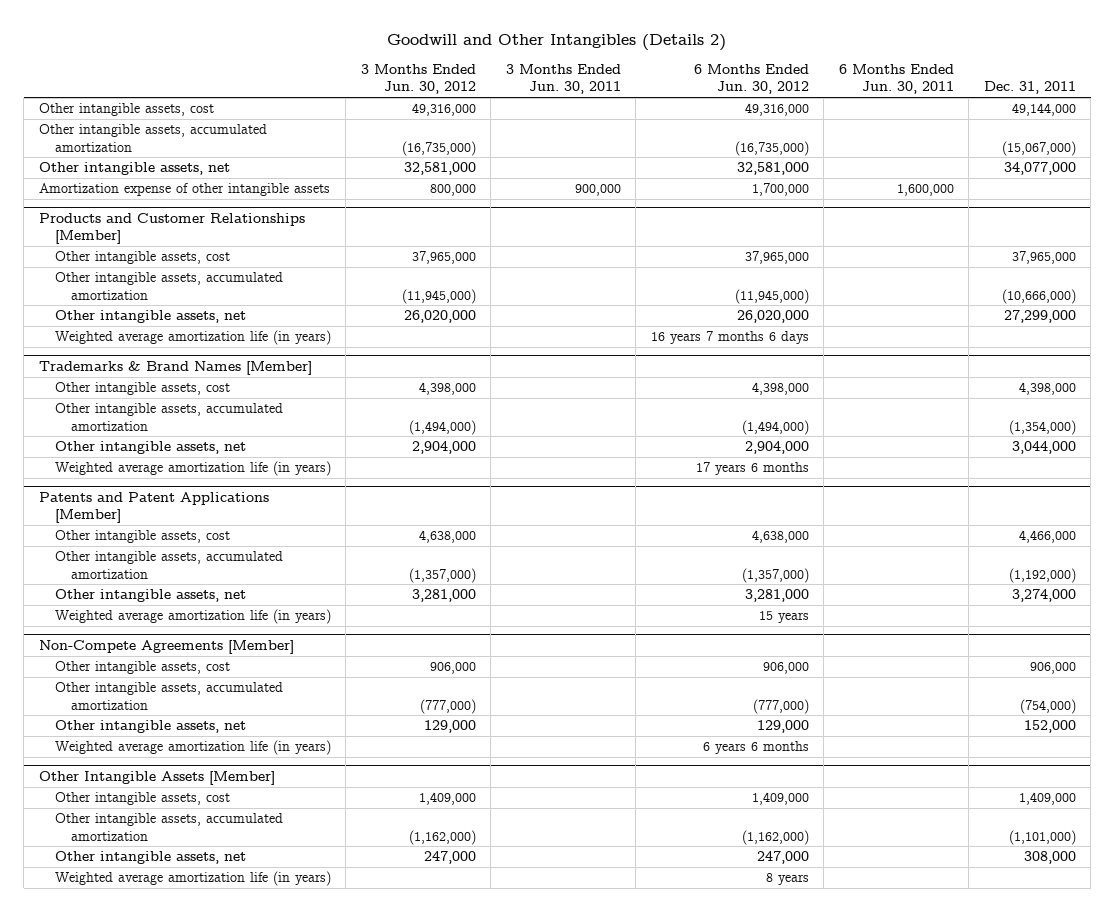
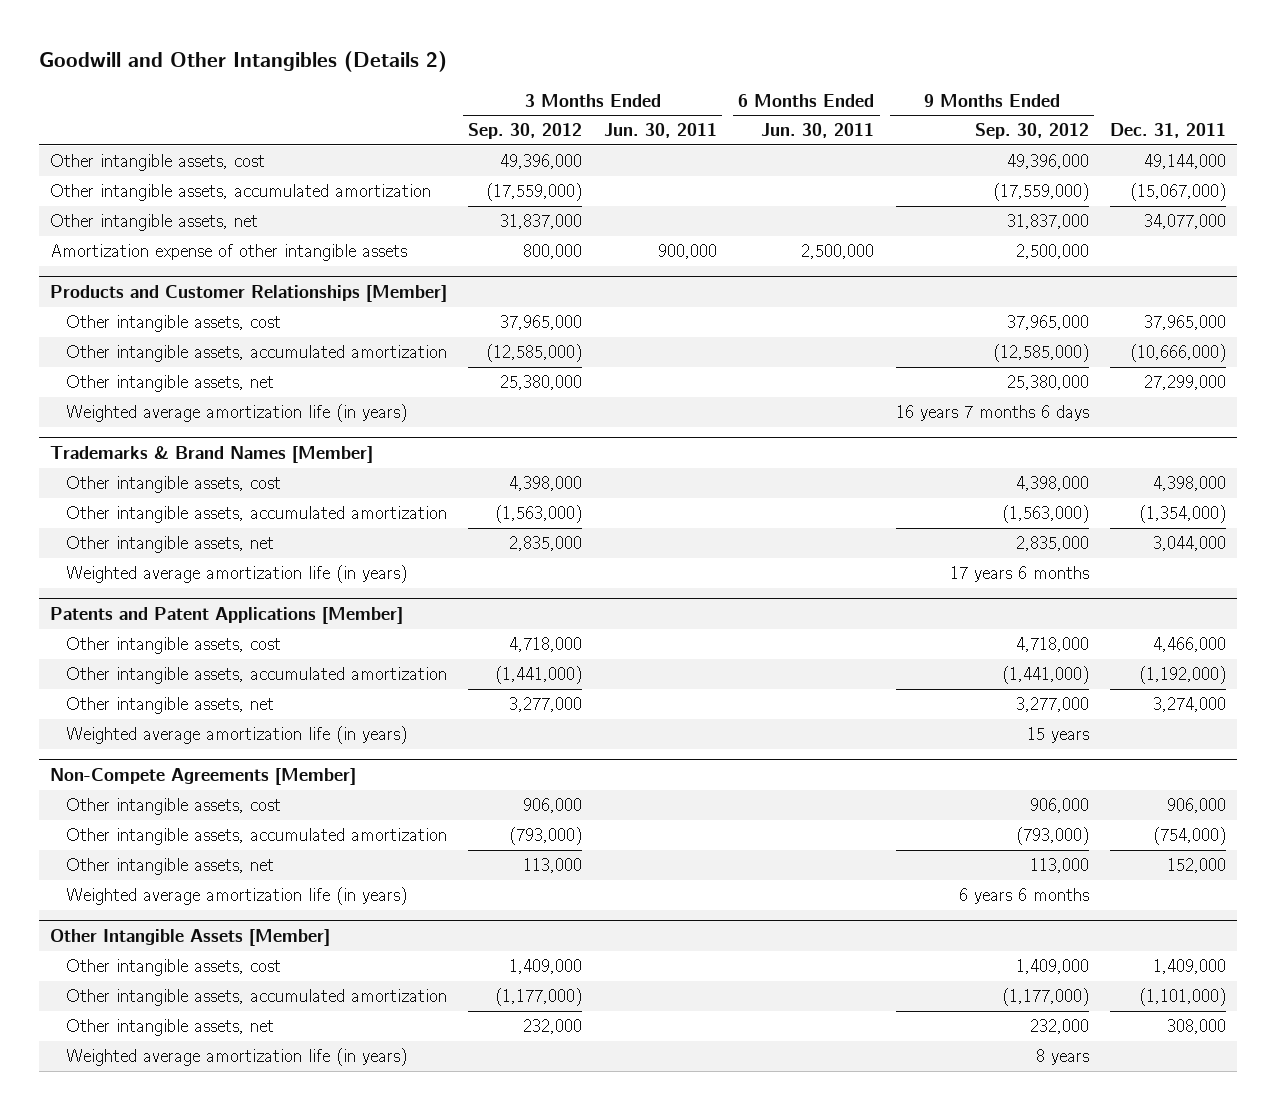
- | 3 Months Ended Jun. 30, 2012 | 3 Months Ended Jun. 30, 2011 | 6 Months Ended Jun. 30, 2012 | 6 Months Ended Jun. 30, 2011 | Dec. 31, 2011
+ | 3 Months Ended Sep. 30, 2012 | 3 Months Ended Jun. 30, 2011 | 6 Months Ended Jun. 30, 2011 | 9 Months Ended Sep. 30, 2012 | Dec. 31, 2011
- Amortization expense of other intangible assets | 800,000 | 900,000 | 1,700,000 | 1,600,000 |
+ Amortization expense of other intangible assets | 800,000 | 900,000 | 2,500,000 | 2,500,000 |

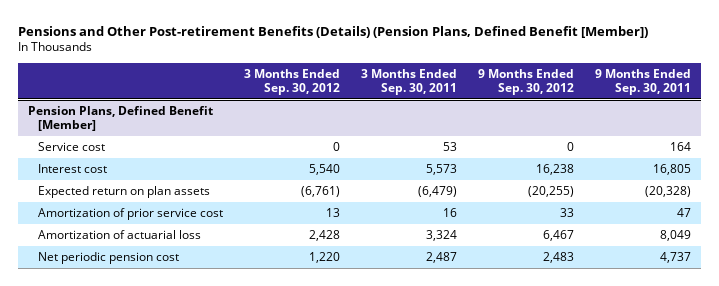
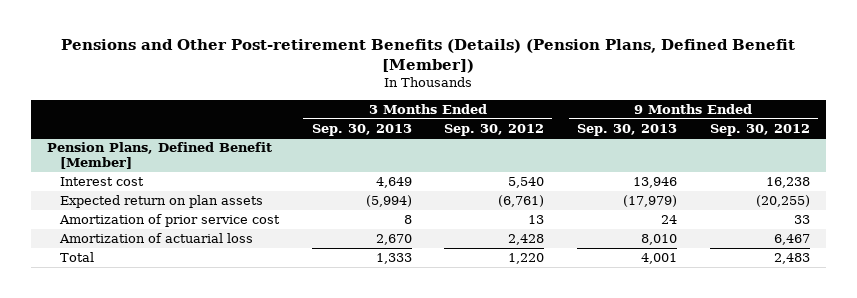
- | 3 Months Ended Sep. 30, 2012 | 3 Months Ended Sep. 30, 2011 | 9 Months Ended Sep. 30, 2012 | 9 Months Ended Sep. 30, 2011
+ | 3 Months Ended Sep. 30, 2013 | 3 Months Ended Sep. 30, 2012 | 9 Months Ended Sep. 30, 2013 | 9 Months Ended Sep. 30, 2012
@ Pension Plans, Defined Benefit [Member]
- Service cost | 0 | 53 | 0 | 164
- Net periodic pension cost | 1,220 | 2,487 | 2,483 | 4,737
+ Total | 1,333 | 1,220 | 4,001 | 2,483

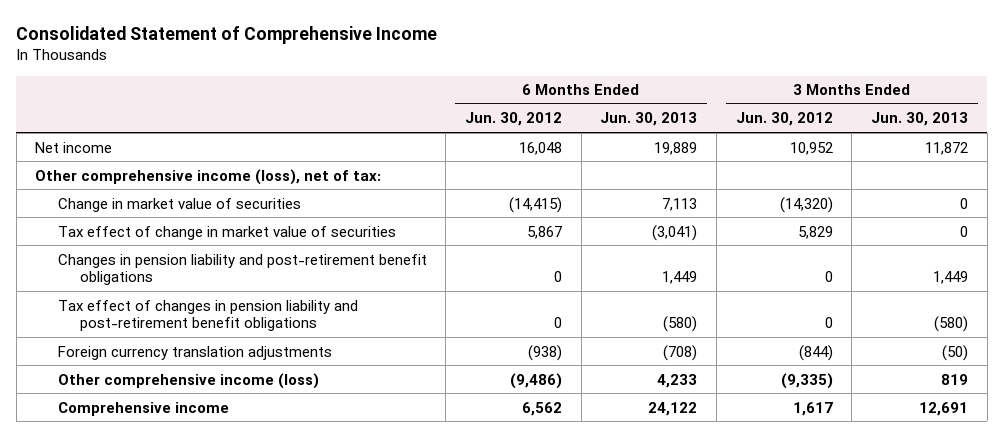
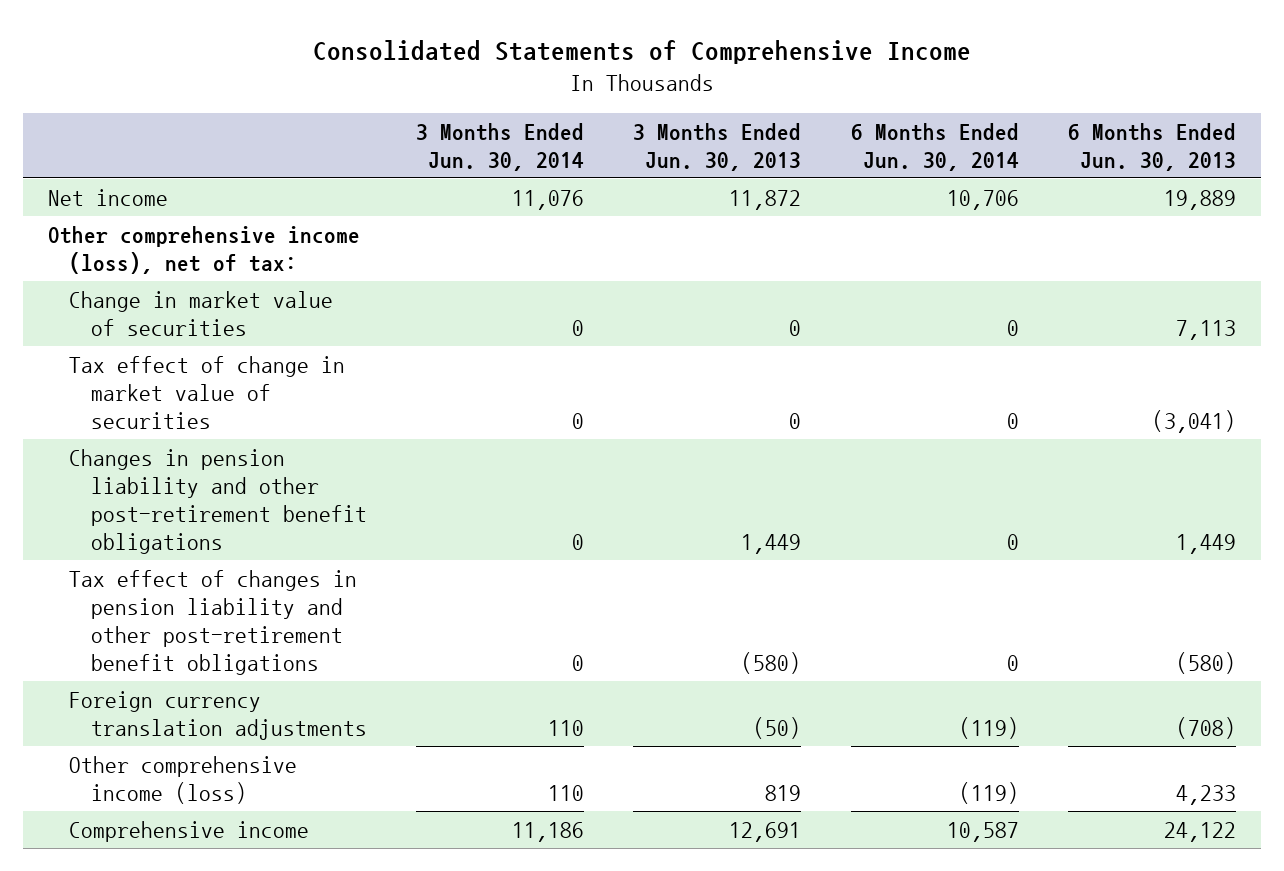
- Consolidated Statement of Comprehensive Income
+ Consolidated Statements of Comprehensive Income
- | 6 Months Ended Jun. 30, 2012 | 6 Months Ended Jun. 30, 2013 | 3 Months Ended Jun. 30, 2012 | 3 Months Ended Jun. 30, 2013
+ | 3 Months Ended Jun. 30, 2014 | 3 Months Ended Jun. 30, 2013 | 6 Months Ended Jun. 30, 2014 | 6 Months Ended Jun. 30, 2013
- Changes in pension liability and post-retirement benefit obligations | 0 | 1,449 | 0 | 1,449
- Tax effect of changes in pension liability and post-retirement benefit obligations | 0 | (580) | 0 | (580)
+ Changes in pension liability and other post-retirement benefit obligations | 0 | 1,449 | 0 | 1,449
+ Tax effect of changes in pension liability and other post-retirement benefit obligations | 0 | (580) | 0 | (580)

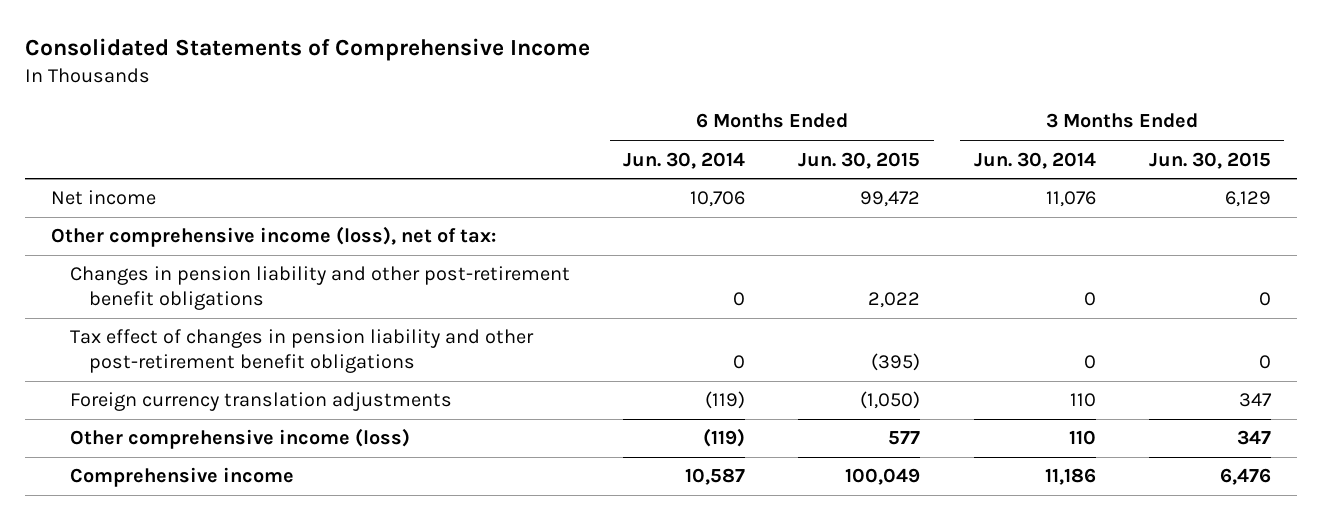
- | 3 Months Ended Jun. 30, 2014 | 3 Months Ended Jun. 30, 2013 | 6 Months Ended Jun. 30, 2014 | 6 Months Ended Jun. 30, 2013
+ | 6 Months Ended Jun. 30, 2014 | 6 Months Ended Jun. 30, 2015 | 3 Months Ended Jun. 30, 2014 | 3 Months Ended Jun. 30, 2015
- Change in market value of securities | 0 | 0 | 0 | 7,113
- Tax effect of change in market value of securities | 0 | 0 | 0 | (3,041)

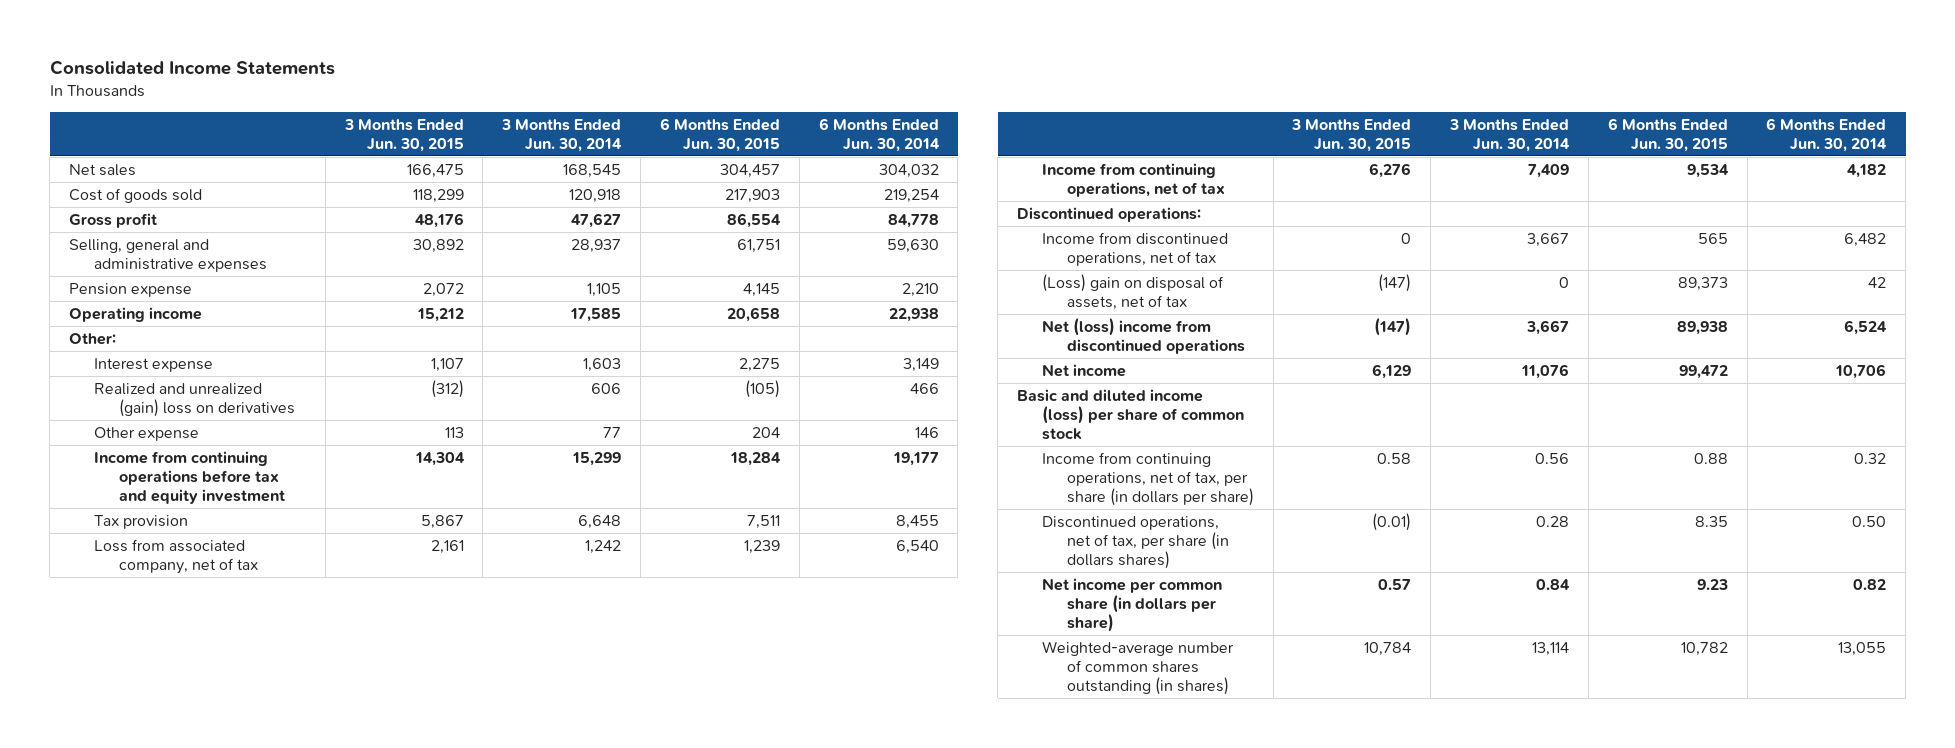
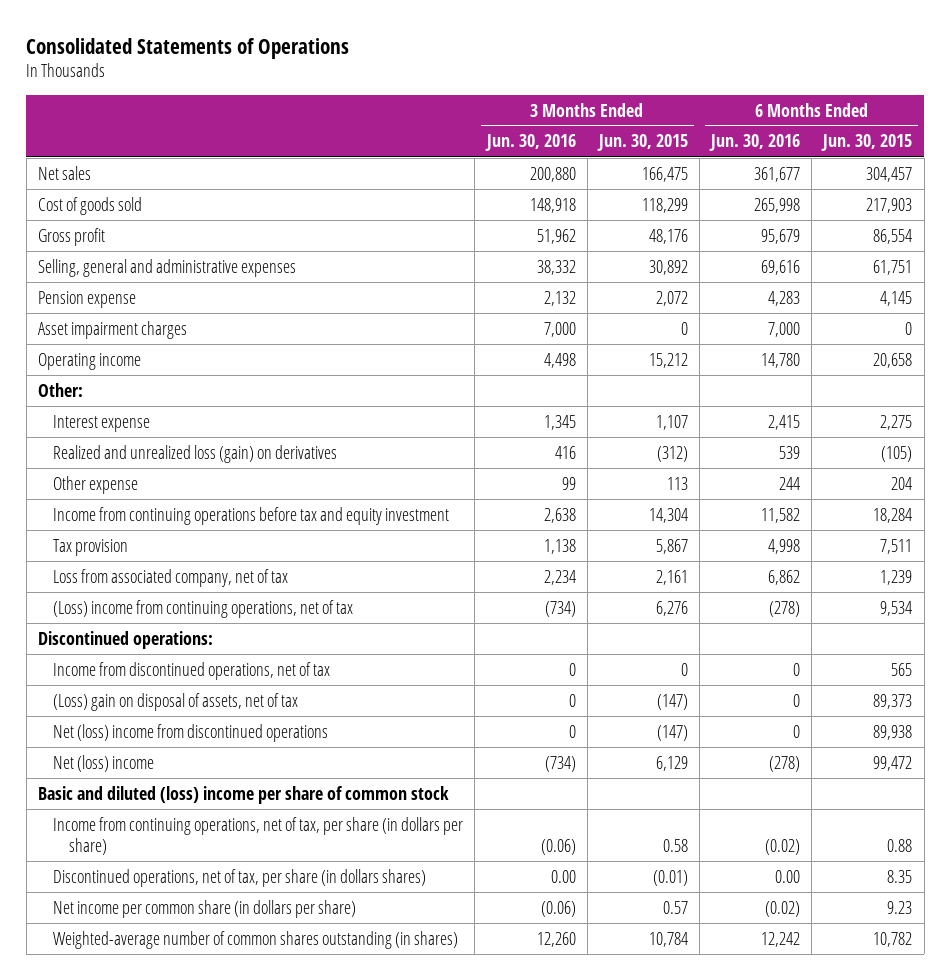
- Consolidated Income Statements
+ Consolidated Statements of Operations
- | 3 Months Ended Jun. 30, 2015 | 3 Months Ended Jun. 30, 2014 | 6 Months Ended Jun. 30, 2015 | 6 Months Ended Jun. 30, 2014
+ | 3 Months Ended Jun. 30, 2016 | 3 Months Ended Jun. 30, 2015 | 6 Months Ended Jun. 30, 2016 | 6 Months Ended Jun. 30, 2015
+ Asset impairment charges | 7,000 | 0 | 7,000 | 0
- Realized and unrealized (gain) loss on derivatives | (312) | 606 | (105) | 466
+ Realized and unrealized loss (gain) on derivatives | 416 | (312) | 539 | (105)
- Income from continuing operations, net of tax | 6,276 | 7,409 | 9,534 | 4,182
+ (Loss) income from continuing operations, net of tax | (734) | 6,276 | (278) | 9,534
- Net income | 6,129 | 11,076 | 99,472 | 10,706
- Basic and diluted income (loss) per share of common stock
+ Net (loss) income | (734) | 6,129 | (278) | 99,472
+ Basic and diluted (loss) income per share of common stock

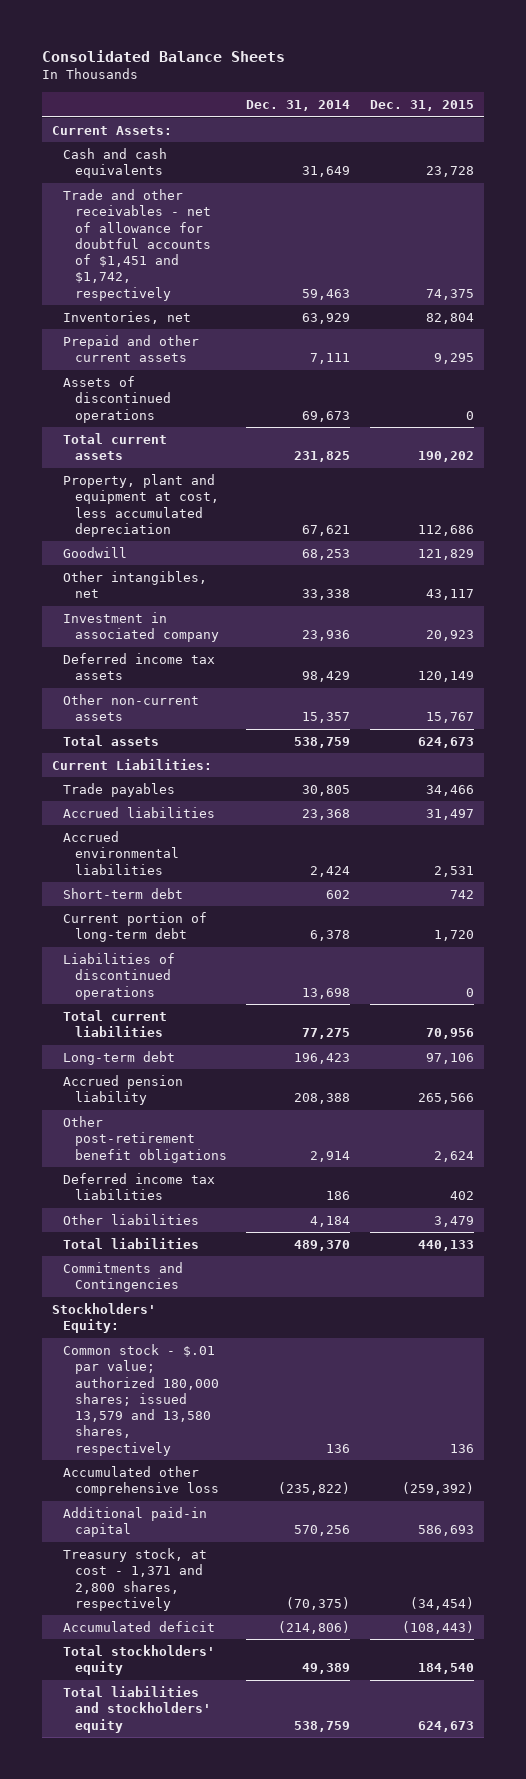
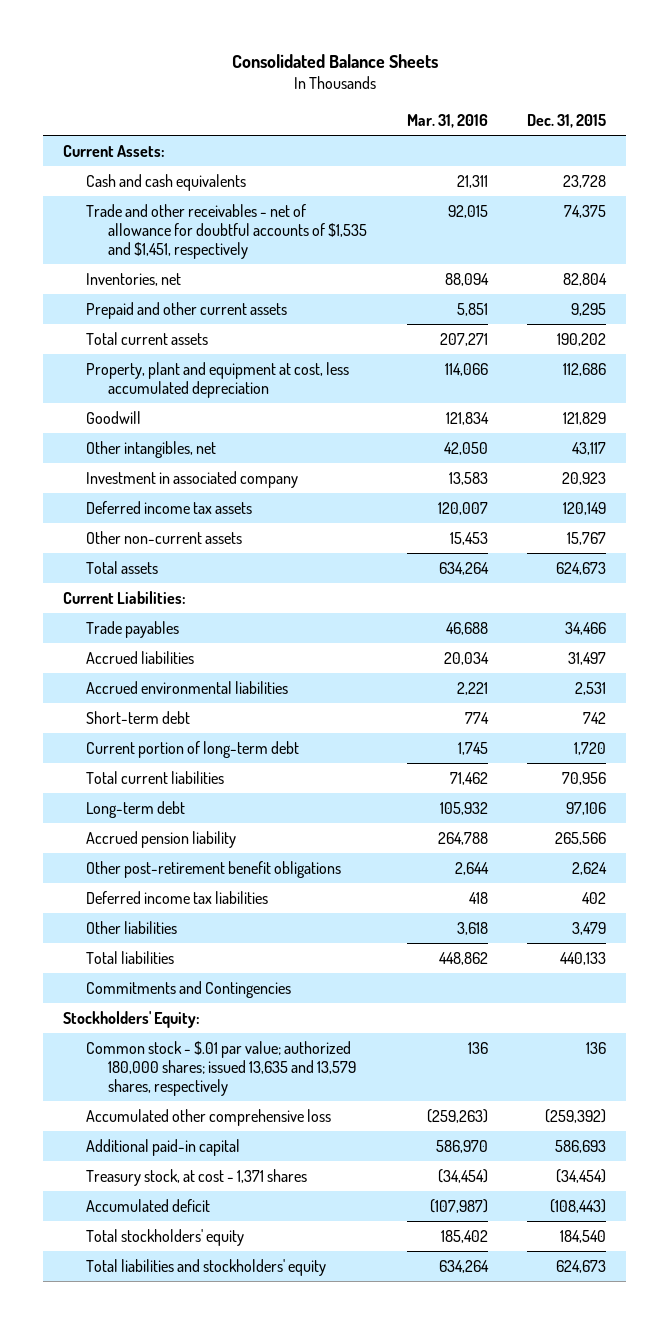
- | Dec. 31, 2014 | Dec. 31, 2015
+ | Mar. 31, 2016 | Dec. 31, 2015
- Trade and other receivables - net of allowance for doubtful accounts of $1,451 and $1,742, respectively | 59,463 | 74,375
+ Trade and other receivables - net of allowance for doubtful accounts of $1,535 and $1,451, respectively | 92,015 | 74,375
- Assets of discontinued operations | 69,673 | 0
- Liabilities of discontinued operations | 13,698 | 0
- Common stock - $.01 par value; authorized 180,000 shares; issued 13,579 and 13,580 shares, respectively | 136 | 136
+ Common stock - $.01 par value; authorized 180,000 shares; issued 13,635 and 13,579 shares, respectively | 136 | 136
- Treasury stock, at cost - 1,371 and 2,800 shares, respectively | (70,375) | (34,454)
+ Treasury stock, at cost - 1,371 shares | (34,454) | (34,454)

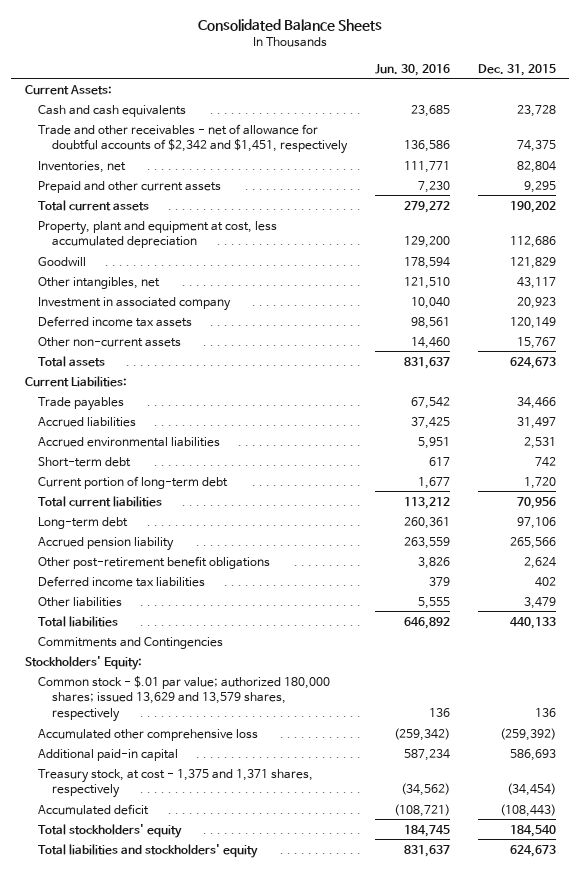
- | Mar. 31, 2016 | Dec. 31, 2015
+ | Jun. 30, 2016 | Dec. 31, 2015
- Trade and other receivables - net of allowance for doubtful accounts of $1,535 and $1,451, respectively | 92,015 | 74,375
+ Trade and other receivables - net of allowance for doubtful accounts of $2,342 and $1,451, respectively | 136,586 | 74,375
- Common stock - $.01 par value; authorized 180,000 shares; issued 13,635 and 13,579 shares, respectively | 136 | 136
+ Common stock - $.01 par value; authorized 180,000 shares; issued 13,629 and 13,579 shares, respectively | 136 | 136
- Treasury stock, at cost - 1,371 shares | (34,454) | (34,454)
+ Treasury stock, at cost - 1,375 and 1,371 shares, respectively | (34,562) | (34,454)

